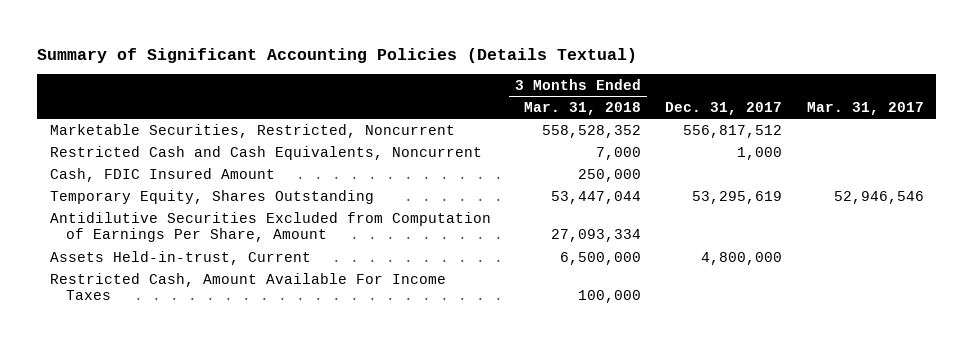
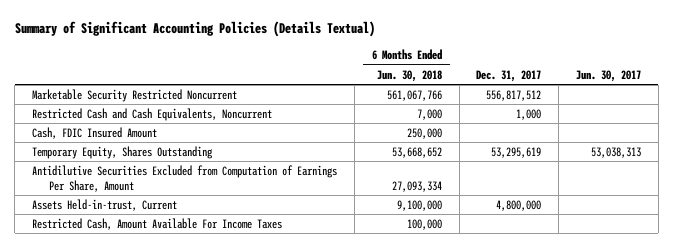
- | 3 Months Ended Mar. 31, 2018 | Dec. 31, 2017 | Mar. 31, 2017
+ | 6 Months Ended Jun. 30, 2018 | Dec. 31, 2017 | Jun. 30, 2017
- Marketable Securities, Restricted, Noncurrent | 558,528,352 | 556,817,512 |
+ Marketable Security Restricted Noncurrent | 561,067,766 | 556,817,512 |

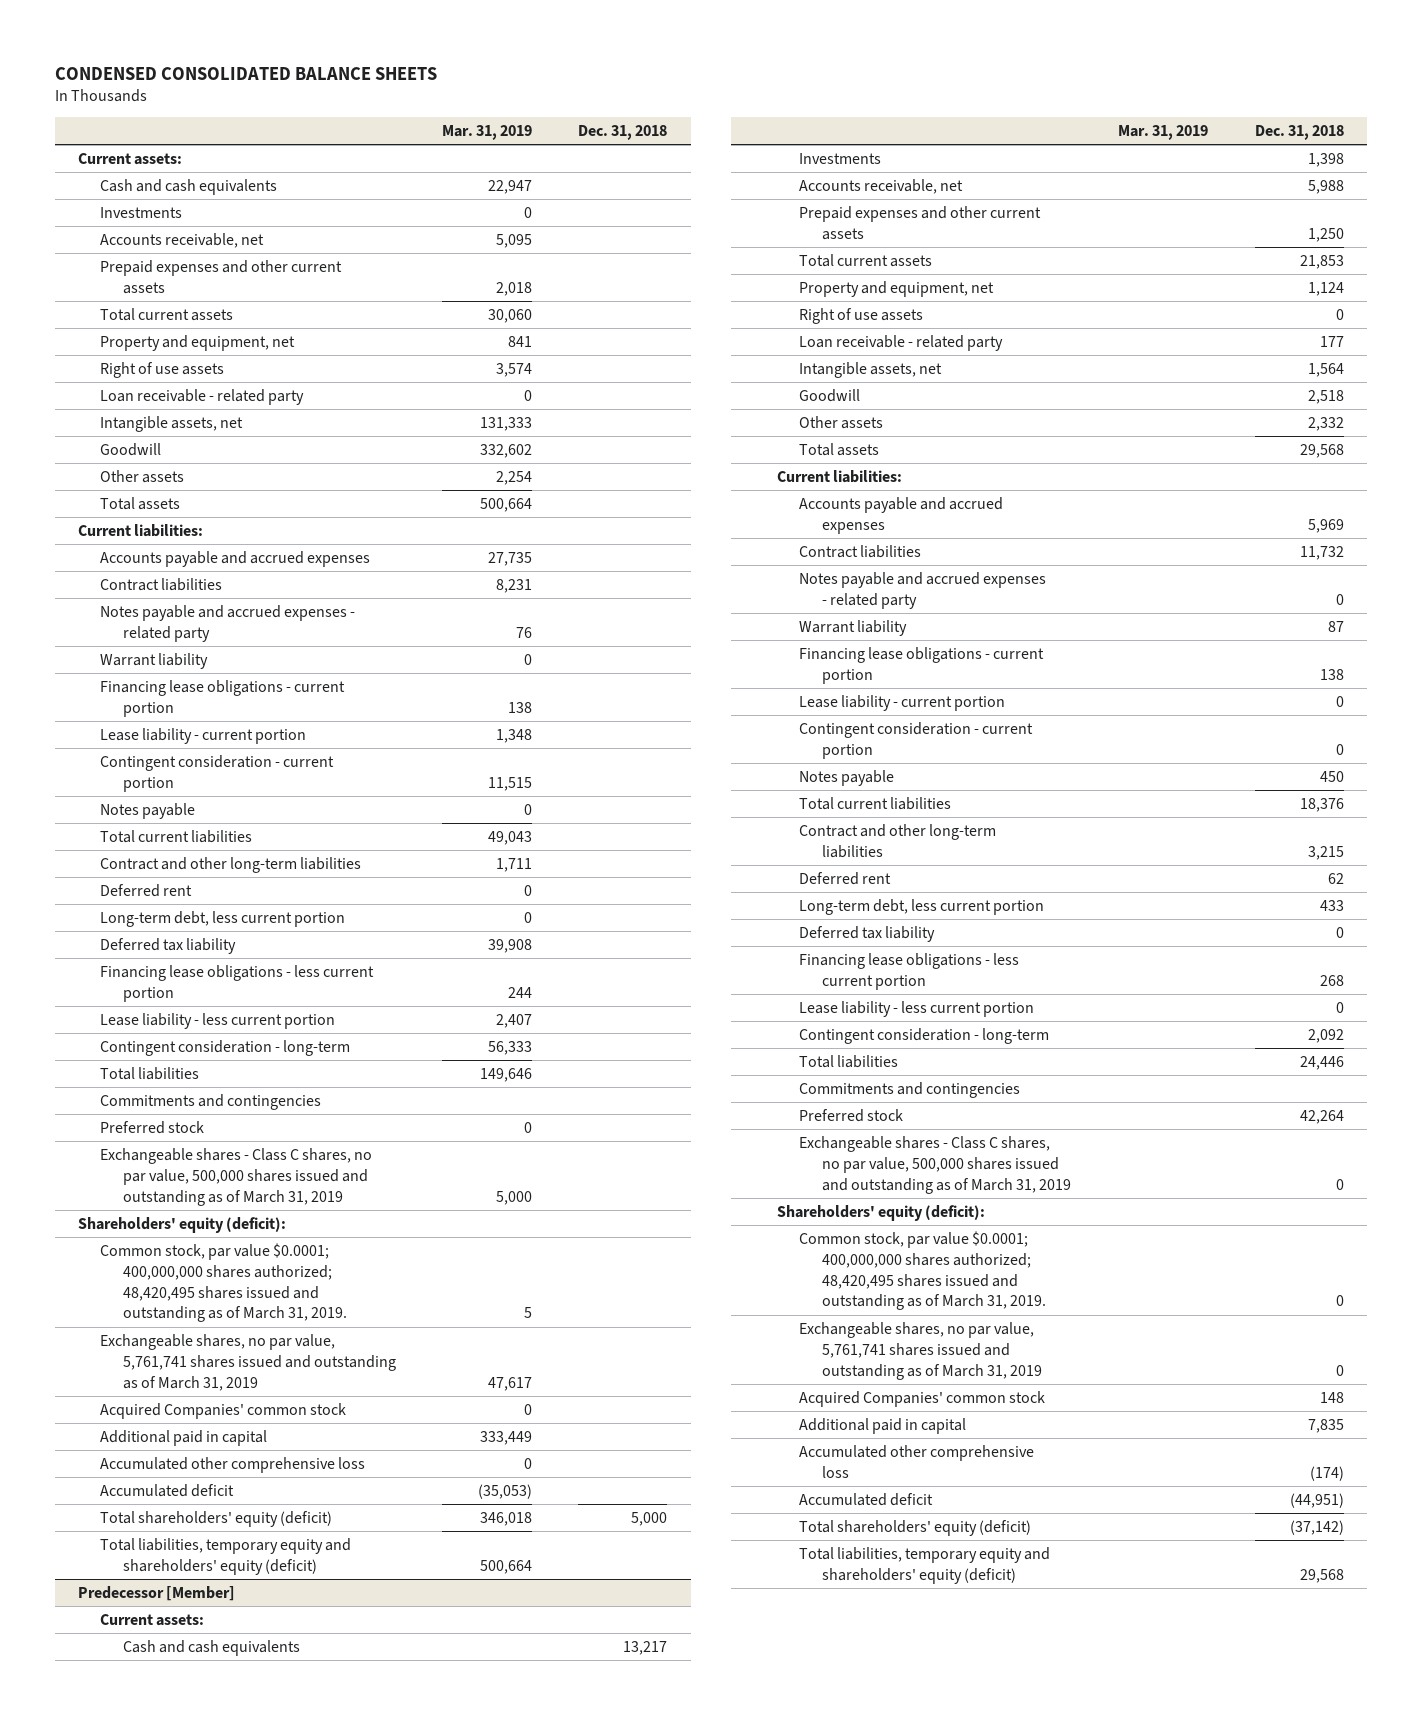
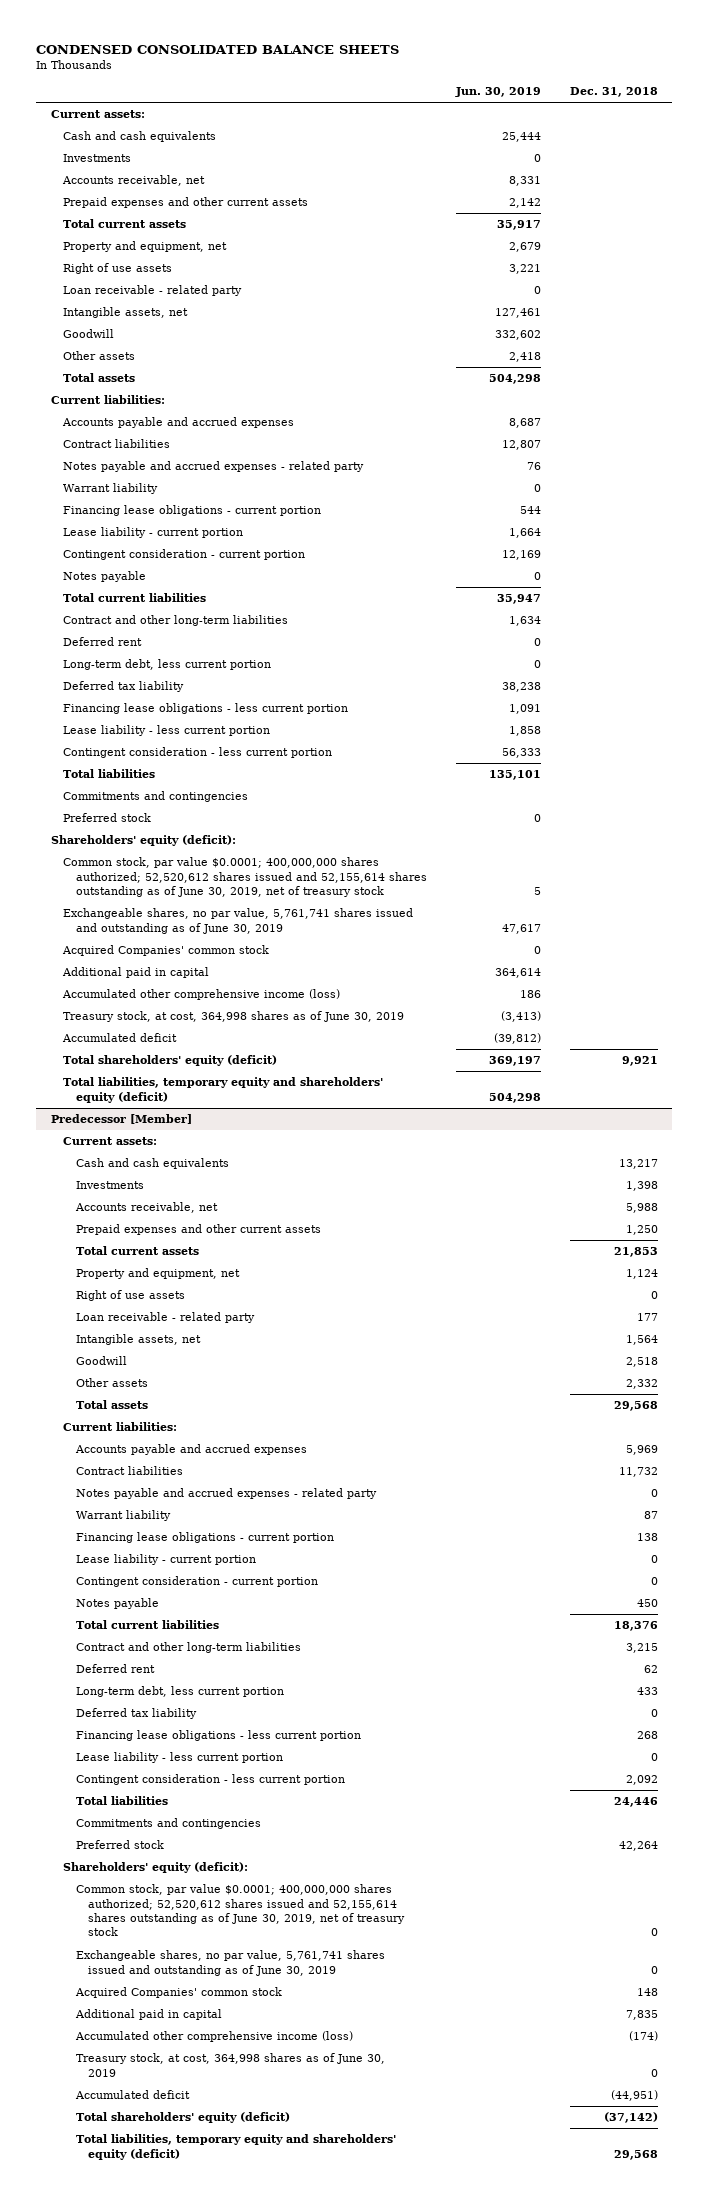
- | Mar. 31, 2019 | Dec. 31, 2018
+ | Jun. 30, 2019 | Dec. 31, 2018
- Contingent consideration - long-term | 56,333 |
+ Contingent consideration - less current portion | 56,333 |
- Exchangeable shares - Class C shares, no par value, 500,000 shares issued and outstanding as of March 31, 2019 | 5,000 |
- Common stock, par value $0.0001; 400,000,000 shares authorized; 48,420,495 shares issued and outstanding as of March 31, 2019. | 5 |
- Exchangeable shares, no par value, 5,761,741 shares issued and outstanding as of March 31, 2019 | 47,617 |
+ Common stock, par value $0.0001; 400,000,000 shares authorized; 52,520,612 shares issued and 52,155,614 shares outstanding as of June 30, 2019, net of treasury stock | 5 |
+ Exchangeable shares, no par value, 5,761,741 shares issued and outstanding as of June 30, 2019 | 47,617 |
- Accumulated other comprehensive loss | 0 |
+ Accumulated other comprehensive income (loss) | 186 |
+ Treasury stock, at cost, 364,998 shares as of June 30, 2019 | (3,413) |
- Total shareholders' equity (deficit) | 346,018 | 5,000
+ Total shareholders' equity (deficit) | 369,197 | 9,921
@ Predecessor [Member]
- Contingent consideration - long-term | | 2,092
+ Contingent consideration - less current portion | | 2,092
- Exchangeable shares - Class C shares, no par value, 500,000 shares issued and outstanding as of March 31, 2019 | | 0
- Common stock, par value $0.0001; 400,000,000 shares authorized; 48,420,495 shares issued and outstanding as of March 31, 2019. | | 0
- Exchangeable shares, no par value, 5,761,741 shares issued and outstanding as of March 31, 2019 | | 0
+ Common stock, par value $0.0001; 400,000,000 shares authorized; 52,520,612 shares issued and 52,155,614 shares outstanding as of June 30, 2019, net of treasury stock | | 0
+ Exchangeable shares, no par value, 5,761,741 shares issued and outstanding as of June 30, 2019 | | 0
- Accumulated other comprehensive loss | | (174)
+ Accumulated other comprehensive income (loss) | | (174)
+ Treasury stock, at cost, 364,998 shares as of June 30, 2019 | | 0

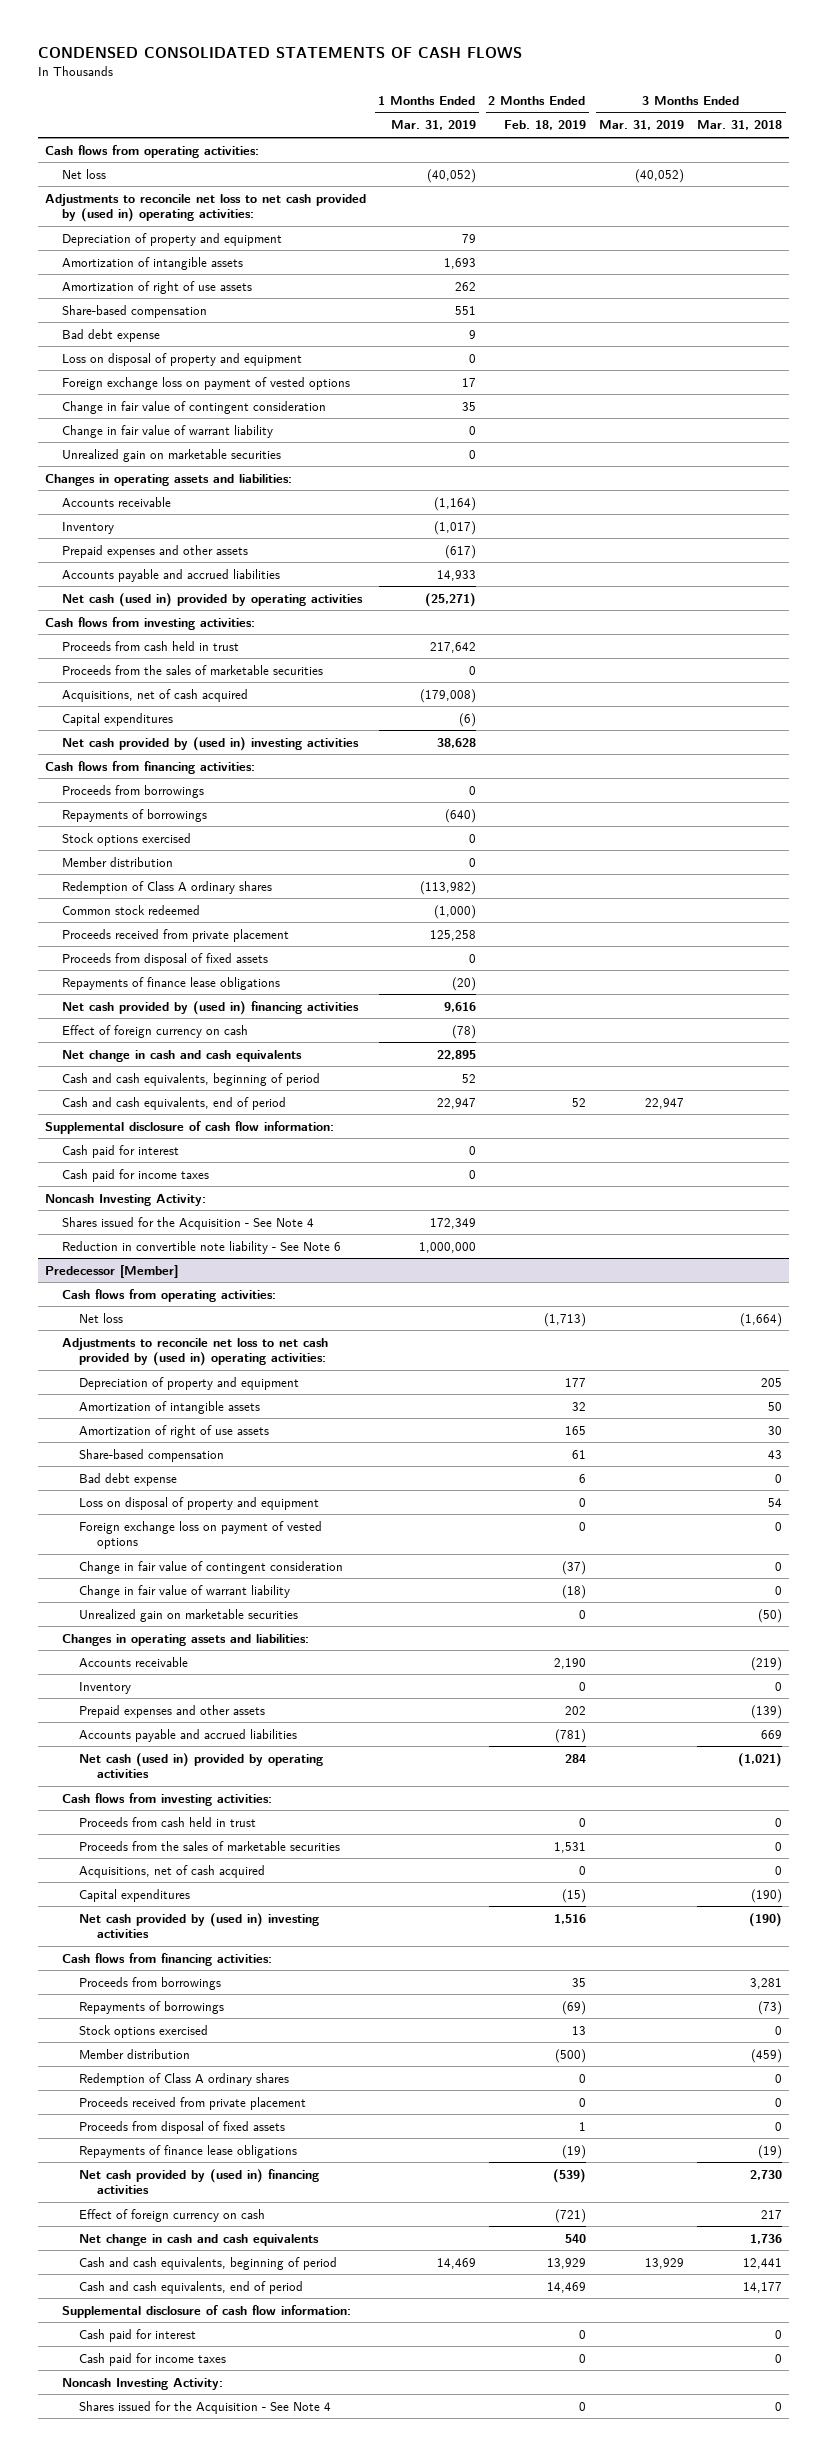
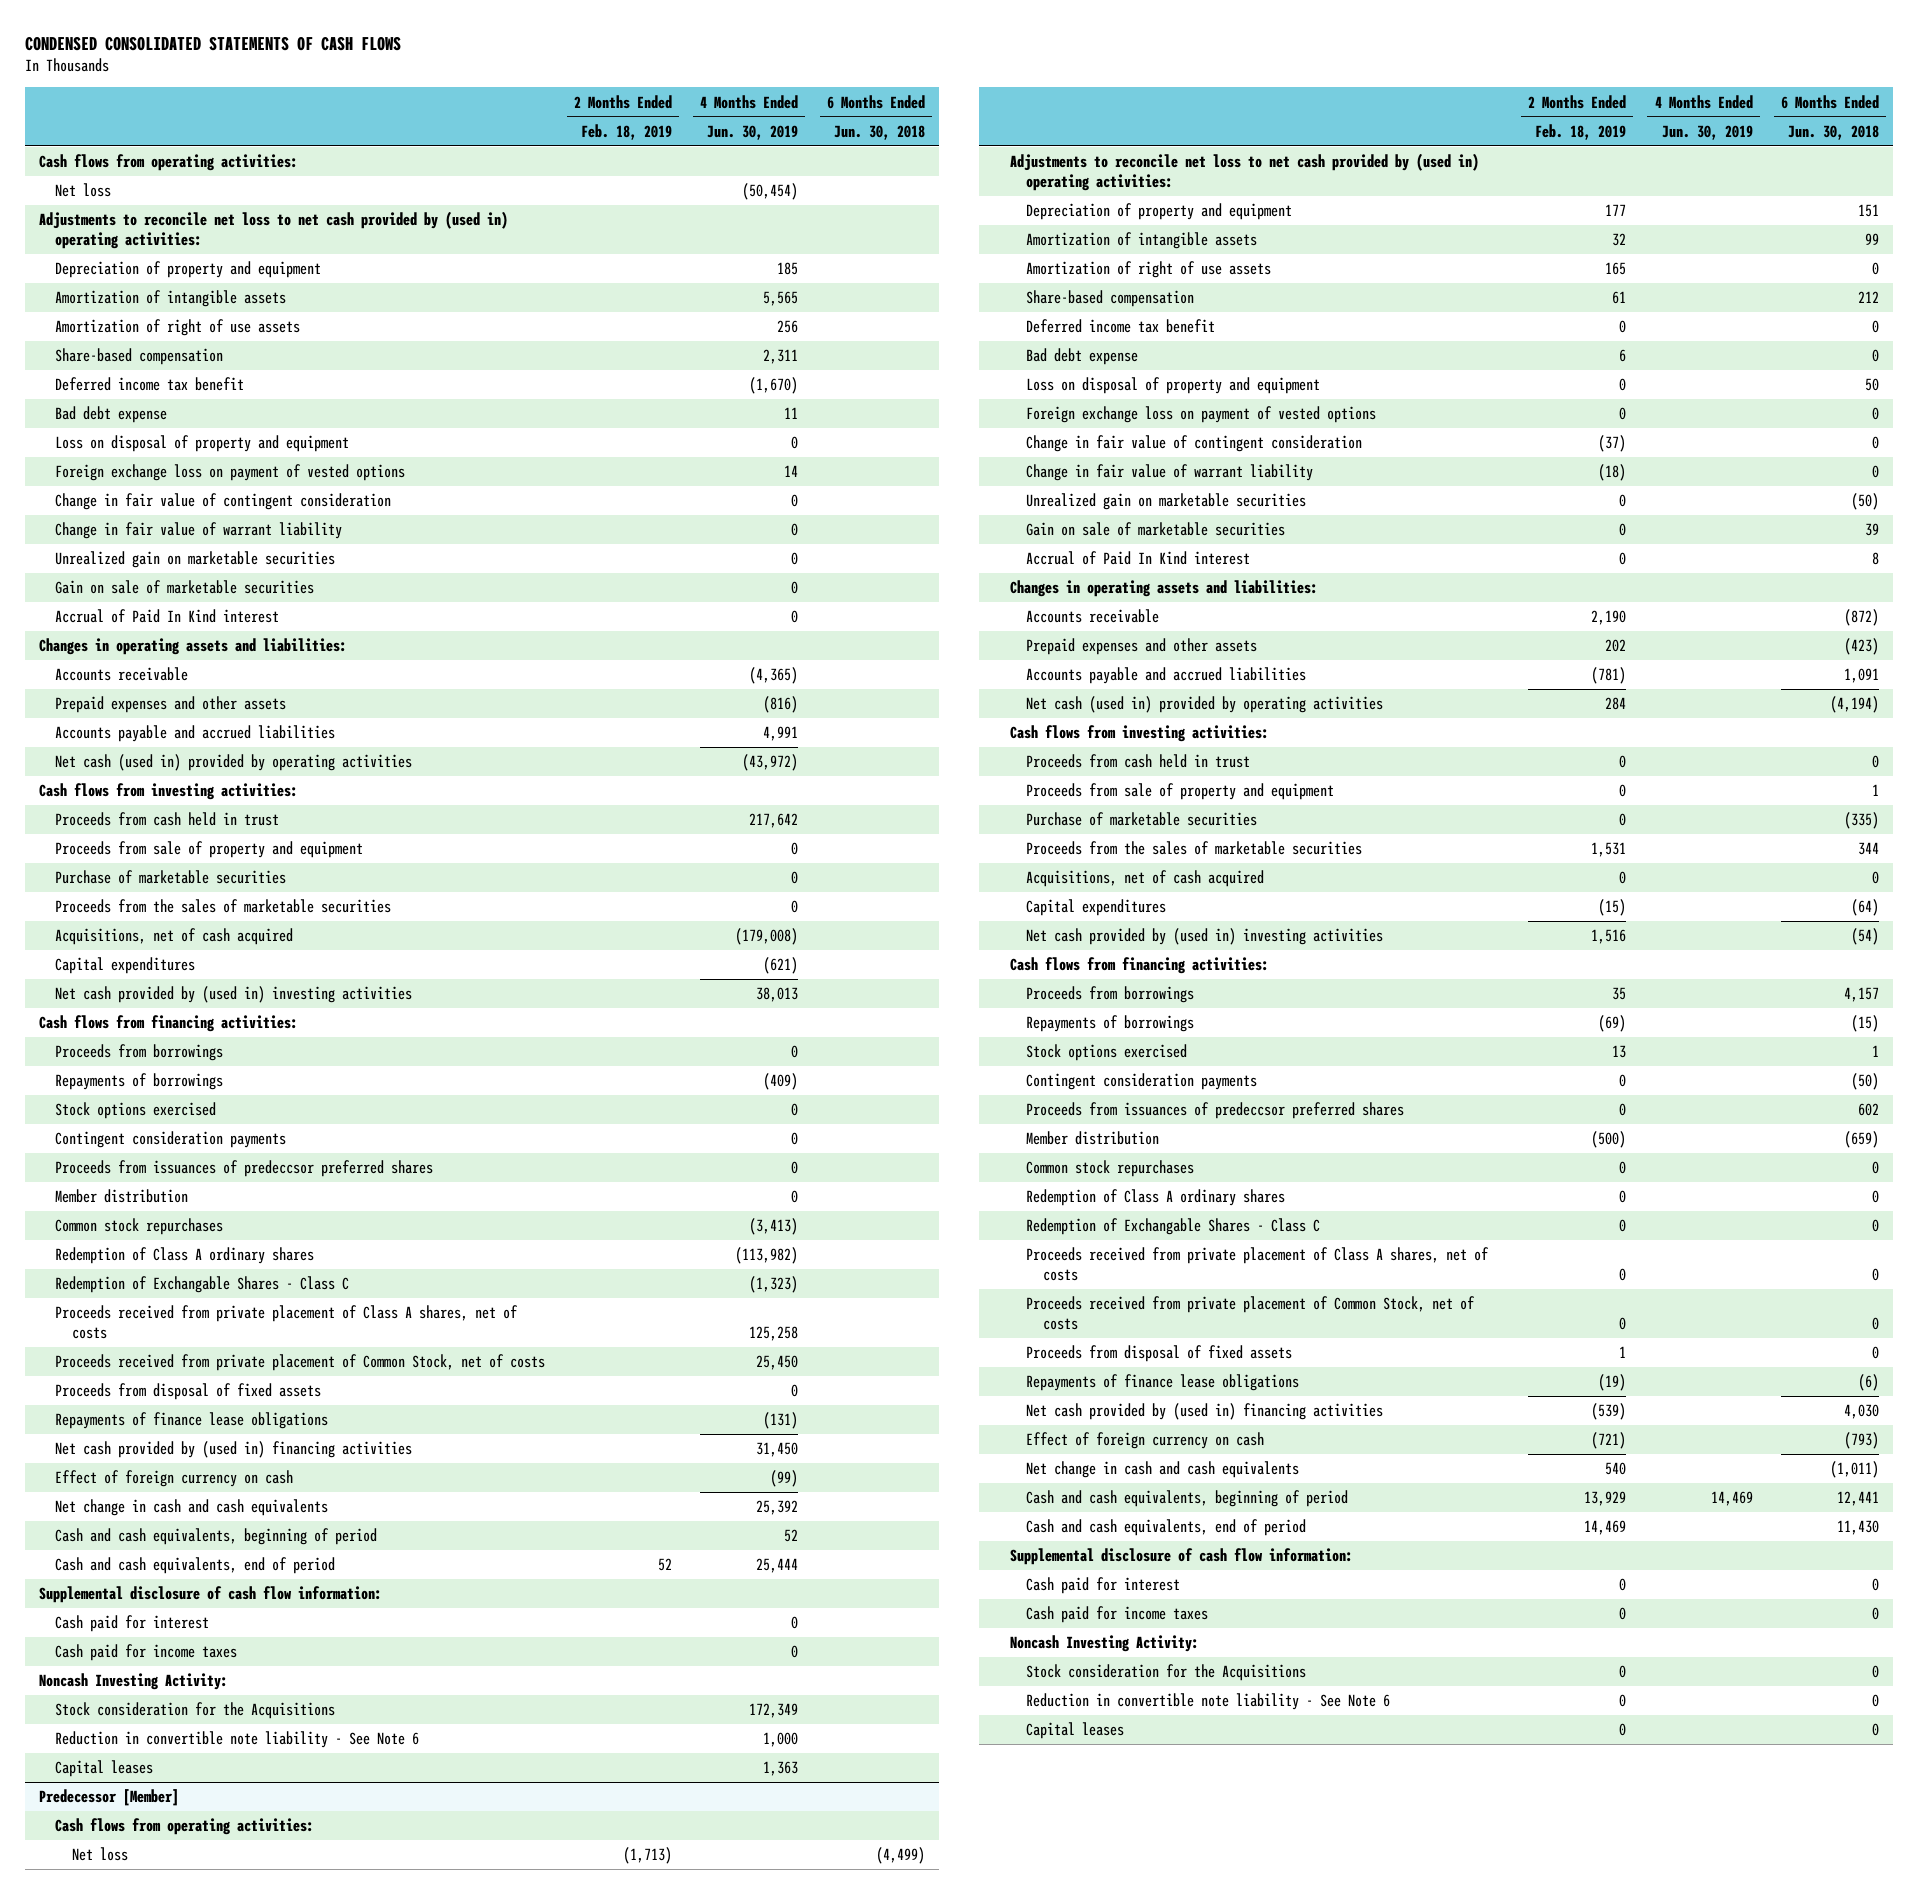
- | 1 Months Ended Mar. 31, 2019 | 2 Months Ended Feb. 18, 2019 | 3 Months Ended Mar. 31, 2019 | 3 Months Ended Mar. 31, 2018
+ | 2 Months Ended Feb. 18, 2019 | 4 Months Ended Jun. 30, 2019 | 6 Months Ended Jun. 30, 2018
+ Deferred income tax benefit | | (1,670) |
+ Gain on sale of marketable securities | | 0 |
+ Accrual of Paid In Kind interest | | 0 |
- Inventory | (1,017) | | |
+ Proceeds from sale of property and equipment | | 0 |
+ Purchase of marketable securities | | 0 |
+ Contingent consideration payments | | 0 |
+ Proceeds from issuances of predeccsor preferred shares | | 0 |
+ Common stock repurchases | | (3,413) |
- Common stock redeemed | (1,000) | | |
- Proceeds received from private placement | 125,258 | | |
+ Redemption of Exchangable Shares - Class C | | (1,323) |
+ Proceeds received from private placement of Class A shares, net of costs | | 125,258 |
+ Proceeds received from private placement of Common Stock, net of costs | | 25,450 |
- Shares issued for the Acquisition - See Note 4 | 172,349 | | |
+ Stock consideration for the Acquisitions | | 172,349 |
+ Capital leases | | 1,363 |
@ Predecessor [Member]
+ Deferred income tax benefit | 0 | | 0
+ Gain on sale of marketable securities | 0 | | 39
+ Accrual of Paid In Kind interest | 0 | | 8
- Inventory | | 0 | | 0
+ Proceeds from sale of property and equipment | 0 | | 1
+ Purchase of marketable securities | 0 | | (335)
+ Contingent consideration payments | 0 | | (50)
+ Proceeds from issuances of predeccsor preferred shares | 0 | | 602
+ Common stock repurchases | 0 | | 0
- Proceeds received from private placement | | 0 | | 0
+ Redemption of Exchangable Shares - Class C | 0 | | 0
+ Proceeds received from private placement of Class A shares, net of costs | 0 | | 0
+ Proceeds received from private placement of Common Stock, net of costs | 0 | | 0
- Shares issued for the Acquisition - See Note 4 | | 0 | | 0
+ Stock consideration for the Acquisitions | 0 | | 0
+ Reduction in convertible note liability - See Note 6 | 0 | | 0
+ Capital leases | 0 | | 0

